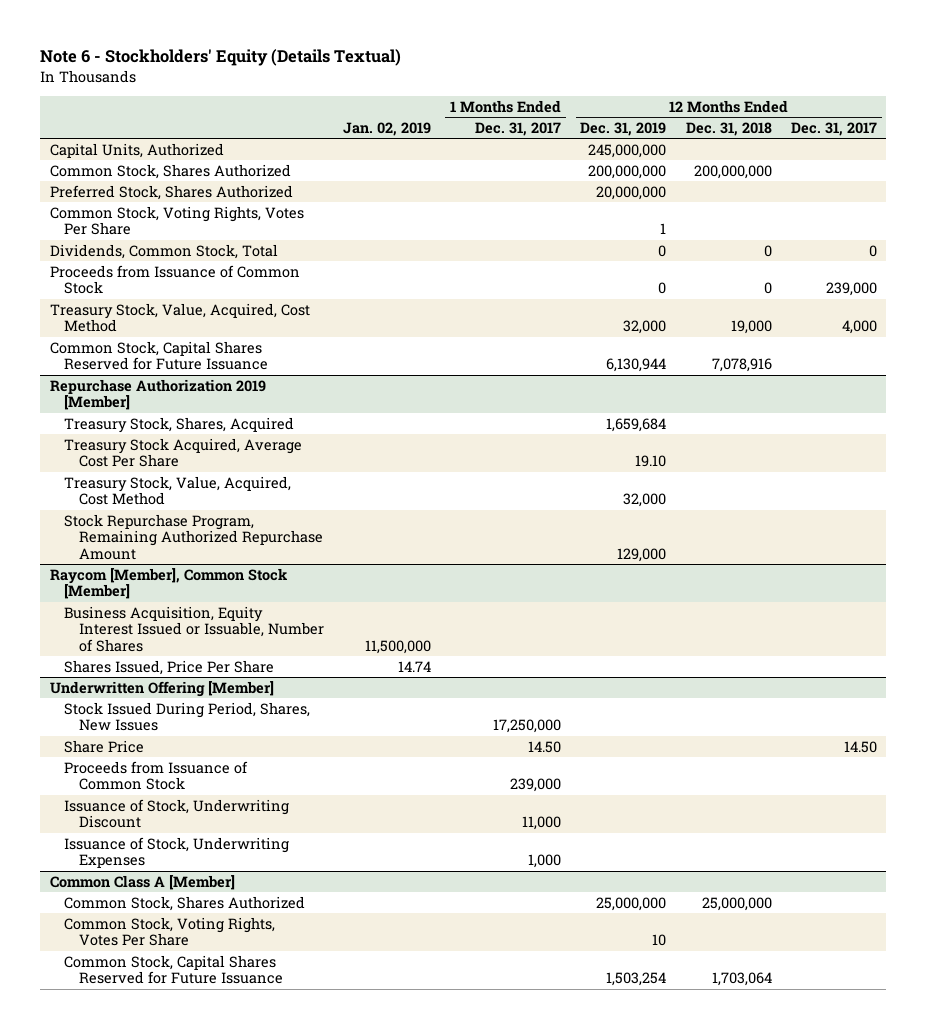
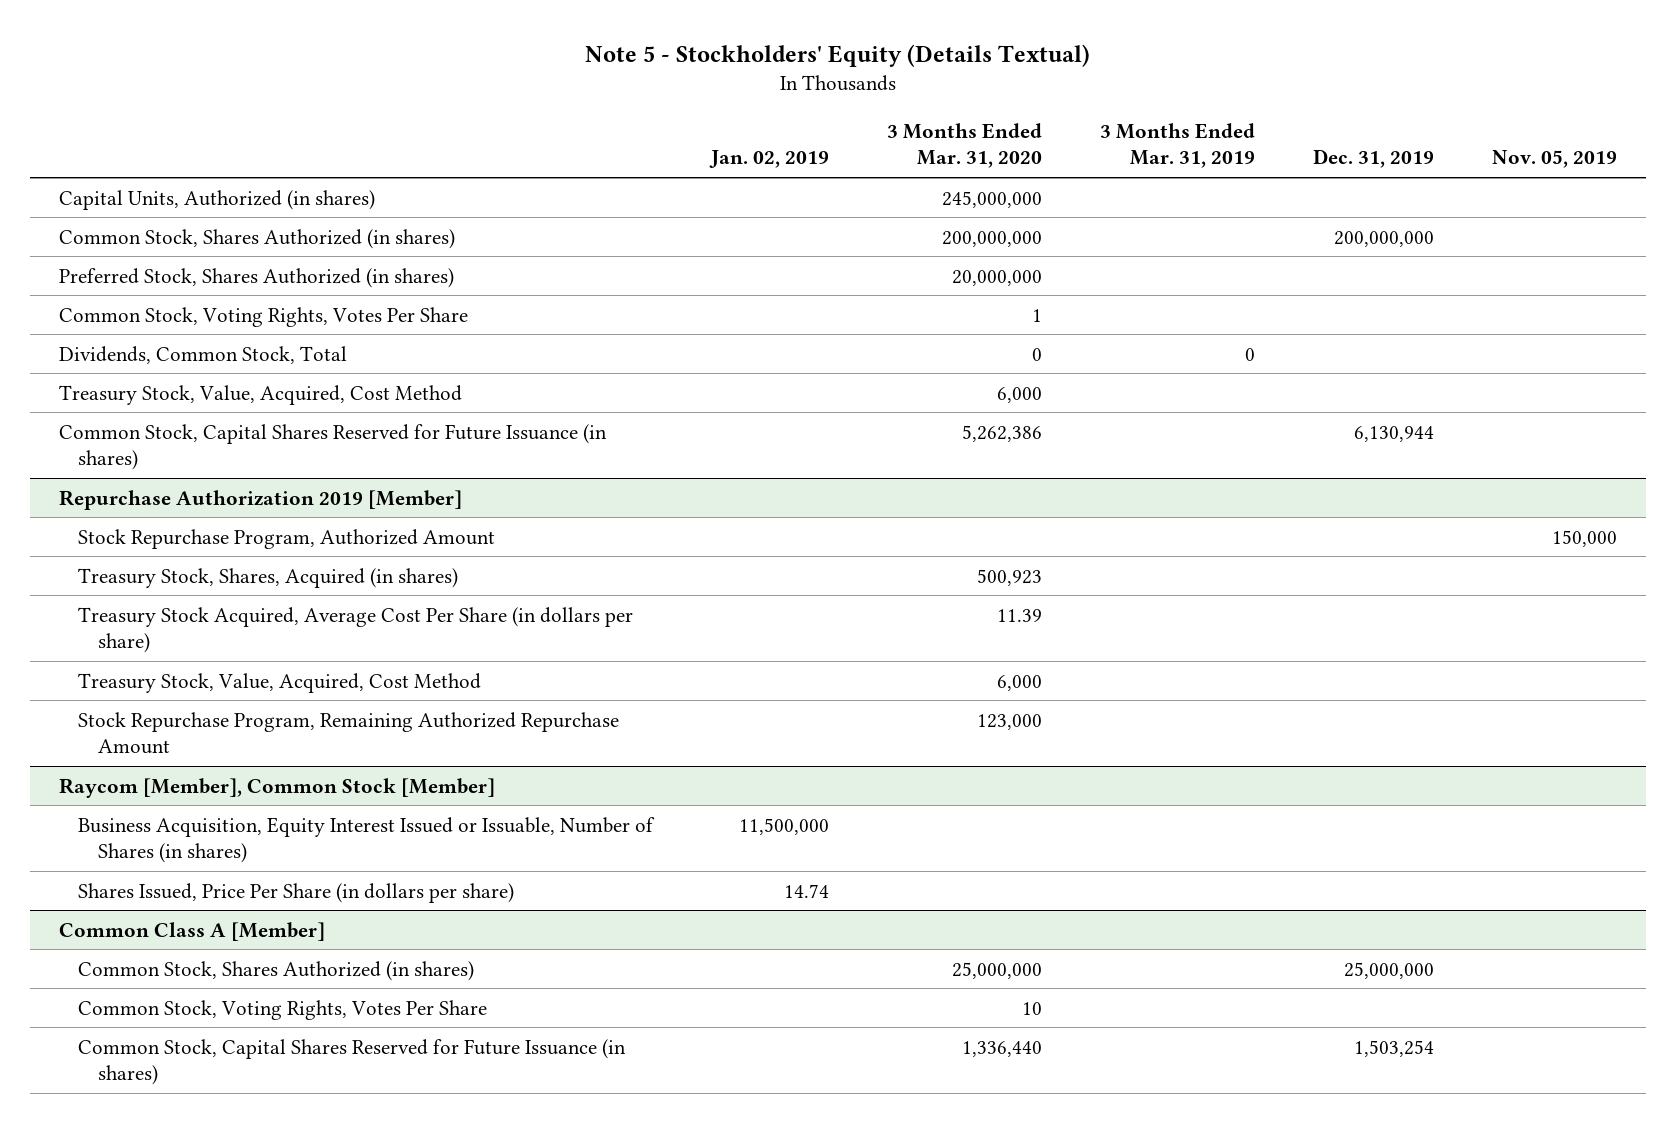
- Note 6 - Stockholders' Equity (Details Textual)
+ Note 5 - Stockholders' Equity (Details Textual)
- | Jan. 02, 2019 | 1 Months Ended Dec. 31, 2017 | 12 Months Ended Dec. 31, 2019 | 12 Months Ended Dec. 31, 2018 | 12 Months Ended Dec. 31, 2017
+ | Jan. 02, 2019 | 3 Months Ended Mar. 31, 2020 | 3 Months Ended Mar. 31, 2019 | Dec. 31, 2019 | Nov. 05, 2019
- Capital Units, Authorized | | | 245,000,000 | |
- Common Stock, Shares Authorized | | | 200,000,000 | 200,000,000 |
- Preferred Stock, Shares Authorized | | | 20,000,000 | |
+ Capital Units, Authorized (in shares) | | 245,000,000 | | |
+ Common Stock, Shares Authorized (in shares) | | 200,000,000 | | 200,000,000 |
+ Preferred Stock, Shares Authorized (in shares) | | 20,000,000 | | |
- Proceeds from Issuance of Common Stock | | | 0 | 0 | 239,000
- Common Stock, Capital Shares Reserved for Future Issuance | | | 6,130,944 | 7,078,916 |
+ Common Stock, Capital Shares Reserved for Future Issuance (in shares) | | 5,262,386 | | 6,130,944 |
@ Repurchase Authorization 2019 [Member]
- Treasury Stock, Shares, Acquired | | | 1,659,684 | |
- Treasury Stock Acquired, Average Cost Per Share | | | 19.10 | |
+ Stock Repurchase Program, Authorized Amount | | | | | 150,000
+ Treasury Stock, Shares, Acquired (in shares) | | 500,923 | | |
+ Treasury Stock Acquired, Average Cost Per Share (in dollars per share) | | 11.39 | | |
@ Raycom [Member], Common Stock [Member]
- Business Acquisition, Equity Interest Issued or Issuable, Number of Shares | 11,500,000 | | | |
- Shares Issued, Price Per Share | 14.74 | | | |
- Underwritten Offering [Member]
- Stock Issued During Period, Shares, New Issues | | 17,250,000 | | |
- Share Price | | 14.50 | | | 14.50
- Proceeds from Issuance of Common Stock | | 239,000 | | |
- Issuance of Stock, Underwriting Discount | | 11,000 | | |
- Issuance of Stock, Underwriting Expenses | | 1,000 | | |
@ Raycom [Member], Common Stock [Member]
+ Business Acquisition, Equity Interest Issued or Issuable, Number of Shares (in shares) | 11,500,000 | | | |
+ Shares Issued, Price Per Share (in dollars per share) | 14.74 | | | |
@ Common Class A [Member]
- Common Stock, Shares Authorized | | | 25,000,000 | 25,000,000 |
+ Common Stock, Shares Authorized (in shares) | | 25,000,000 | | 25,000,000 |
- Common Stock, Capital Shares Reserved for Future Issuance | | | 1,503,254 | 1,703,064 |
+ Common Stock, Capital Shares Reserved for Future Issuance (in shares) | | 1,336,440 | | 1,503,254 |

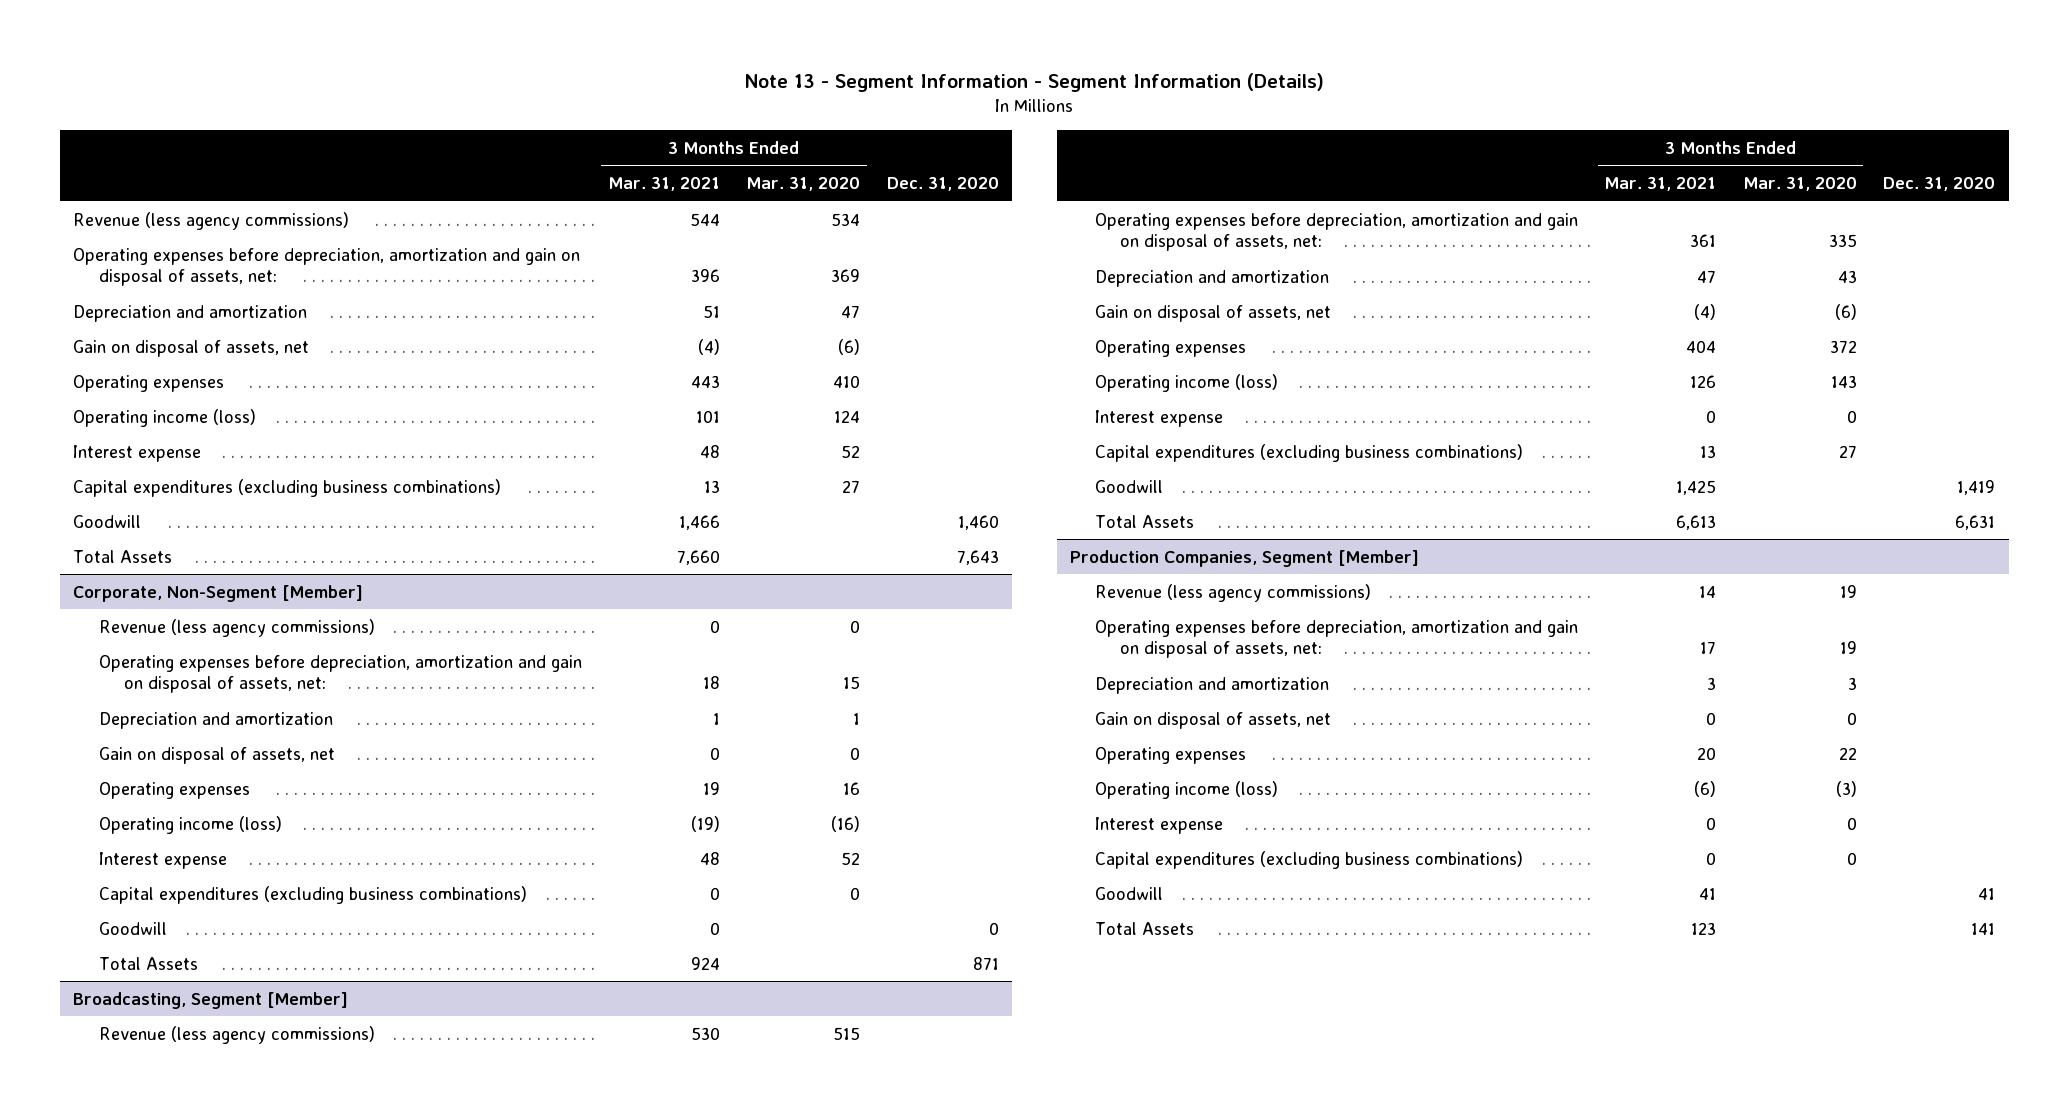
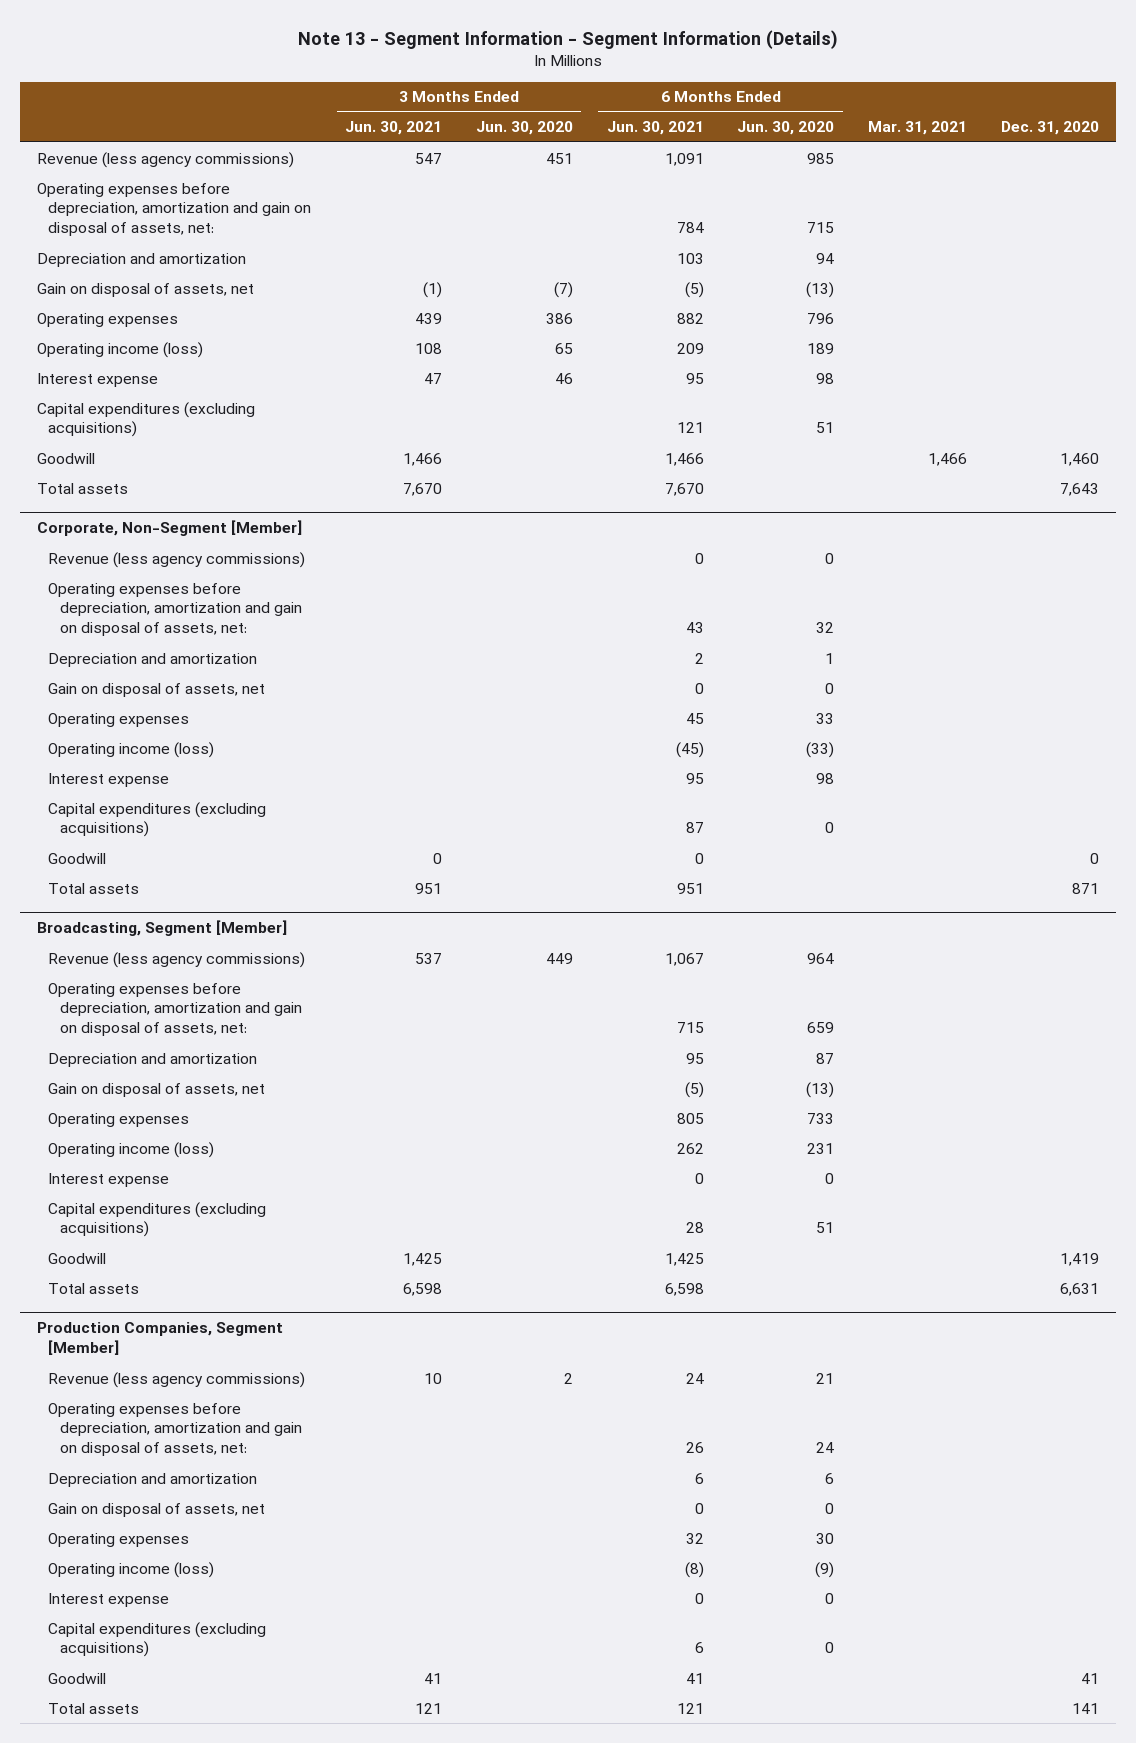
- | 3 Months Ended Mar. 31, 2021 | 3 Months Ended Mar. 31, 2020 | Dec. 31, 2020
+ | 3 Months Ended Jun. 30, 2021 | 3 Months Ended Jun. 30, 2020 | 6 Months Ended Jun. 30, 2021 | 6 Months Ended Jun. 30, 2020 | Mar. 31, 2021 | Dec. 31, 2020
- Capital expenditures (excluding business combinations) | 13 | 27 |
+ Capital expenditures (excluding acquisitions) | | | 121 | 51 | |
- Total Assets | 7,660 | | 7,643
+ Total assets | 7,670 | | 7,670 | | | 7,643
@ Corporate, Non-Segment [Member]
- Capital expenditures (excluding business combinations) | 0 | 0 |
+ Capital expenditures (excluding acquisitions) | | | 87 | 0 | |
- Total Assets | 924 | | 871
+ Total assets | 951 | | 951 | | | 871
@ Broadcasting, Segment [Member]
- Capital expenditures (excluding business combinations) | 13 | 27 |
+ Capital expenditures (excluding acquisitions) | | | 28 | 51 | |
- Total Assets | 6,613 | | 6,631
+ Total assets | 6,598 | | 6,598 | | | 6,631
@ Production Companies, Segment [Member]
- Capital expenditures (excluding business combinations) | 0 | 0 |
+ Capital expenditures (excluding acquisitions) | | | 6 | 0 | |
- Total Assets | 123 | | 141
+ Total assets | 121 | | 121 | | | 141

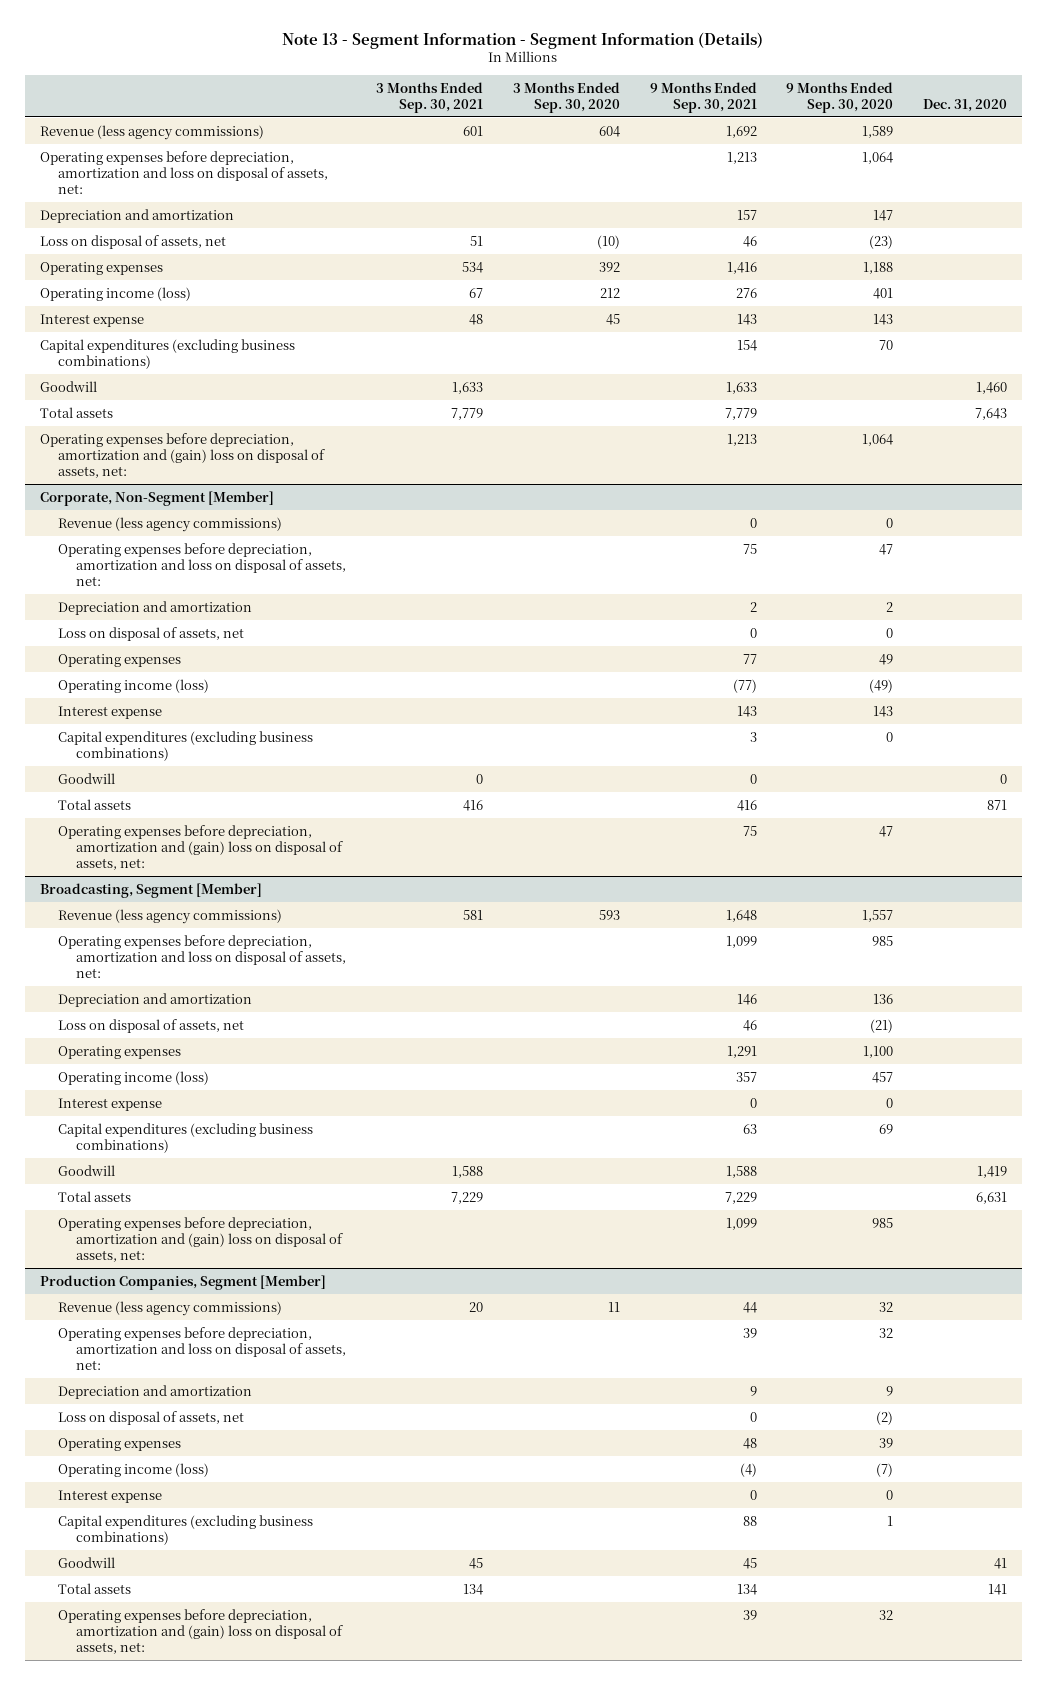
- | 3 Months Ended Jun. 30, 2021 | 3 Months Ended Jun. 30, 2020 | 6 Months Ended Jun. 30, 2021 | 6 Months Ended Jun. 30, 2020 | Mar. 31, 2021 | Dec. 31, 2020
+ | 3 Months Ended Sep. 30, 2021 | 3 Months Ended Sep. 30, 2020 | 9 Months Ended Sep. 30, 2021 | 9 Months Ended Sep. 30, 2020 | Dec. 31, 2020
- Operating expenses before depreciation, amortization and gain on disposal of assets, net: | | | 784 | 715 | |
+ Operating expenses before depreciation, amortization and loss on disposal of assets, net: | | | 1,213 | 1,064 |
- Gain on disposal of assets, net | (1) | (7) | (5) | (13) | |
+ Loss on disposal of assets, net | 51 | (10) | 46 | (23) |
- Capital expenditures (excluding acquisitions) | | | 121 | 51 | |
+ Capital expenditures (excluding business combinations) | | | 154 | 70 |
+ Operating expenses before depreciation, amortization and (gain) loss on disposal of assets, net: | | | 1,213 | 1,064 |
@ Corporate, Non-Segment [Member]
- Operating expenses before depreciation, amortization and gain on disposal of assets, net: | | | 43 | 32 | |
+ Operating expenses before depreciation, amortization and loss on disposal of assets, net: | | | 75 | 47 |
- Gain on disposal of assets, net | | | 0 | 0 | |
+ Loss on disposal of assets, net | | | 0 | 0 |
- Capital expenditures (excluding acquisitions) | | | 87 | 0 | |
+ Capital expenditures (excluding business combinations) | | | 3 | 0 |
+ Operating expenses before depreciation, amortization and (gain) loss on disposal of assets, net: | | | 75 | 47 |
@ Broadcasting, Segment [Member]
- Operating expenses before depreciation, amortization and gain on disposal of assets, net: | | | 715 | 659 | |
+ Operating expenses before depreciation, amortization and loss on disposal of assets, net: | | | 1,099 | 985 |
- Gain on disposal of assets, net | | | (5) | (13) | |
+ Loss on disposal of assets, net | | | 46 | (21) |
- Capital expenditures (excluding acquisitions) | | | 28 | 51 | |
+ Capital expenditures (excluding business combinations) | | | 63 | 69 |
+ Operating expenses before depreciation, amortization and (gain) loss on disposal of assets, net: | | | 1,099 | 985 |
@ Production Companies, Segment [Member]
- Operating expenses before depreciation, amortization and gain on disposal of assets, net: | | | 26 | 24 | |
+ Operating expenses before depreciation, amortization and loss on disposal of assets, net: | | | 39 | 32 |
- Gain on disposal of assets, net | | | 0 | 0 | |
+ Loss on disposal of assets, net | | | 0 | (2) |
- Capital expenditures (excluding acquisitions) | | | 6 | 0 | |
+ Capital expenditures (excluding business combinations) | | | 88 | 1 |
+ Operating expenses before depreciation, amortization and (gain) loss on disposal of assets, net: | | | 39 | 32 |

